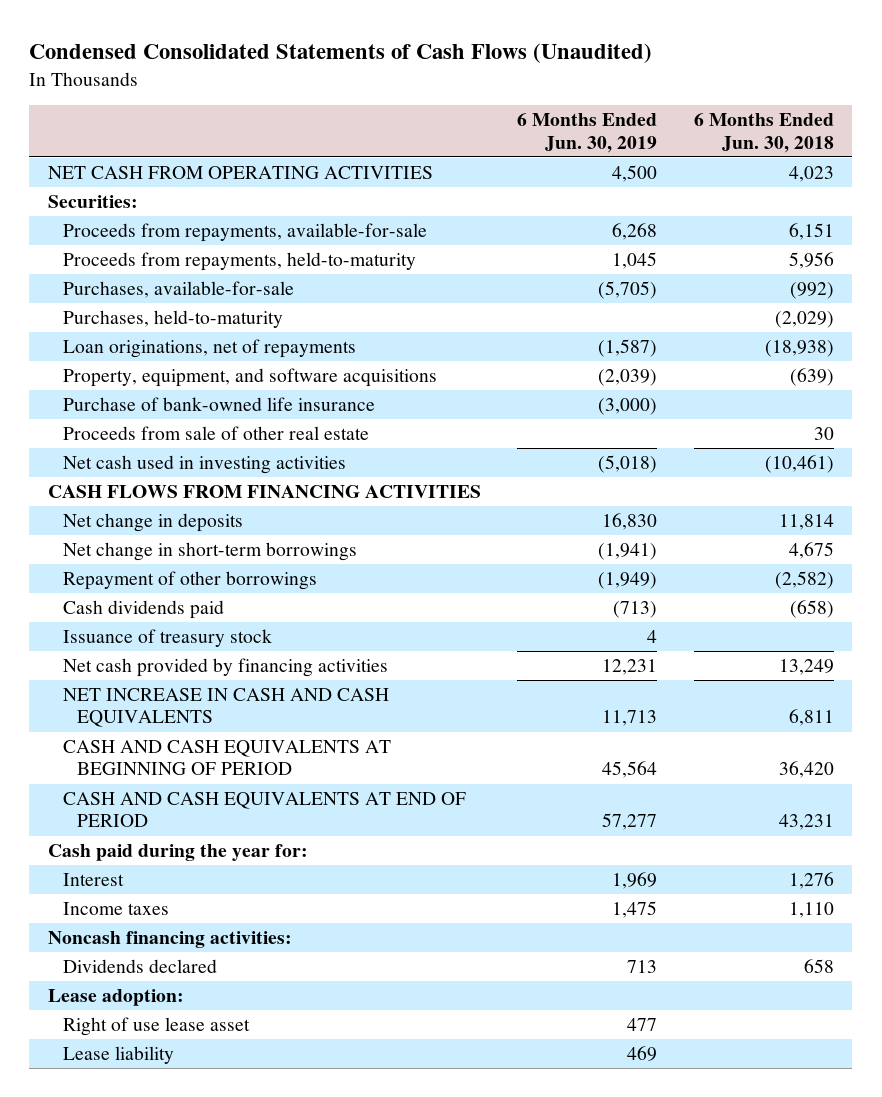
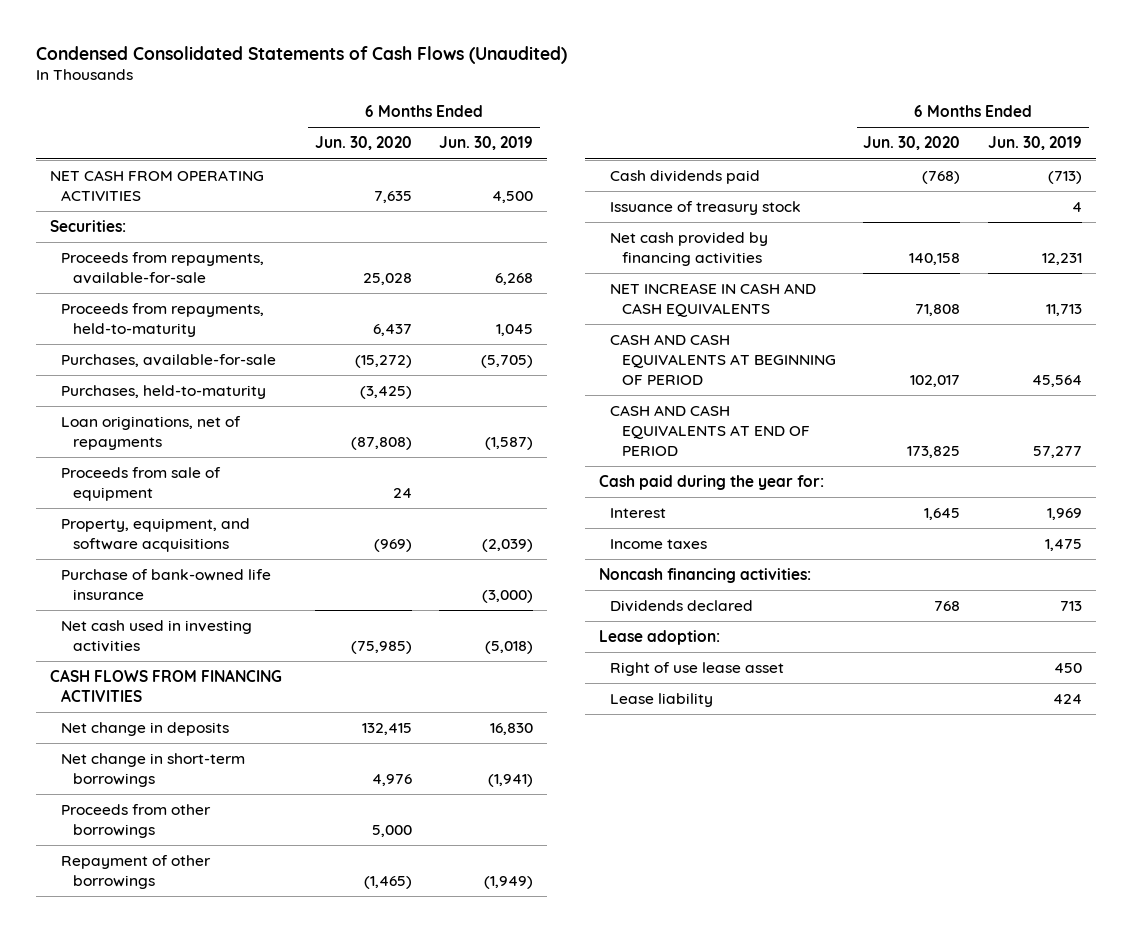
- | 6 Months Ended Jun. 30, 2019 | 6 Months Ended Jun. 30, 2018
+ | 6 Months Ended Jun. 30, 2020 | 6 Months Ended Jun. 30, 2019
+ Proceeds from sale of equipment | 24 |
- Proceeds from sale of other real estate | | 30
+ Proceeds from other borrowings | 5,000 |
- Right of use lease asset | 477 |
- Lease liability | 469 |
+ Right of use lease asset | | 450
+ Lease liability | | 424

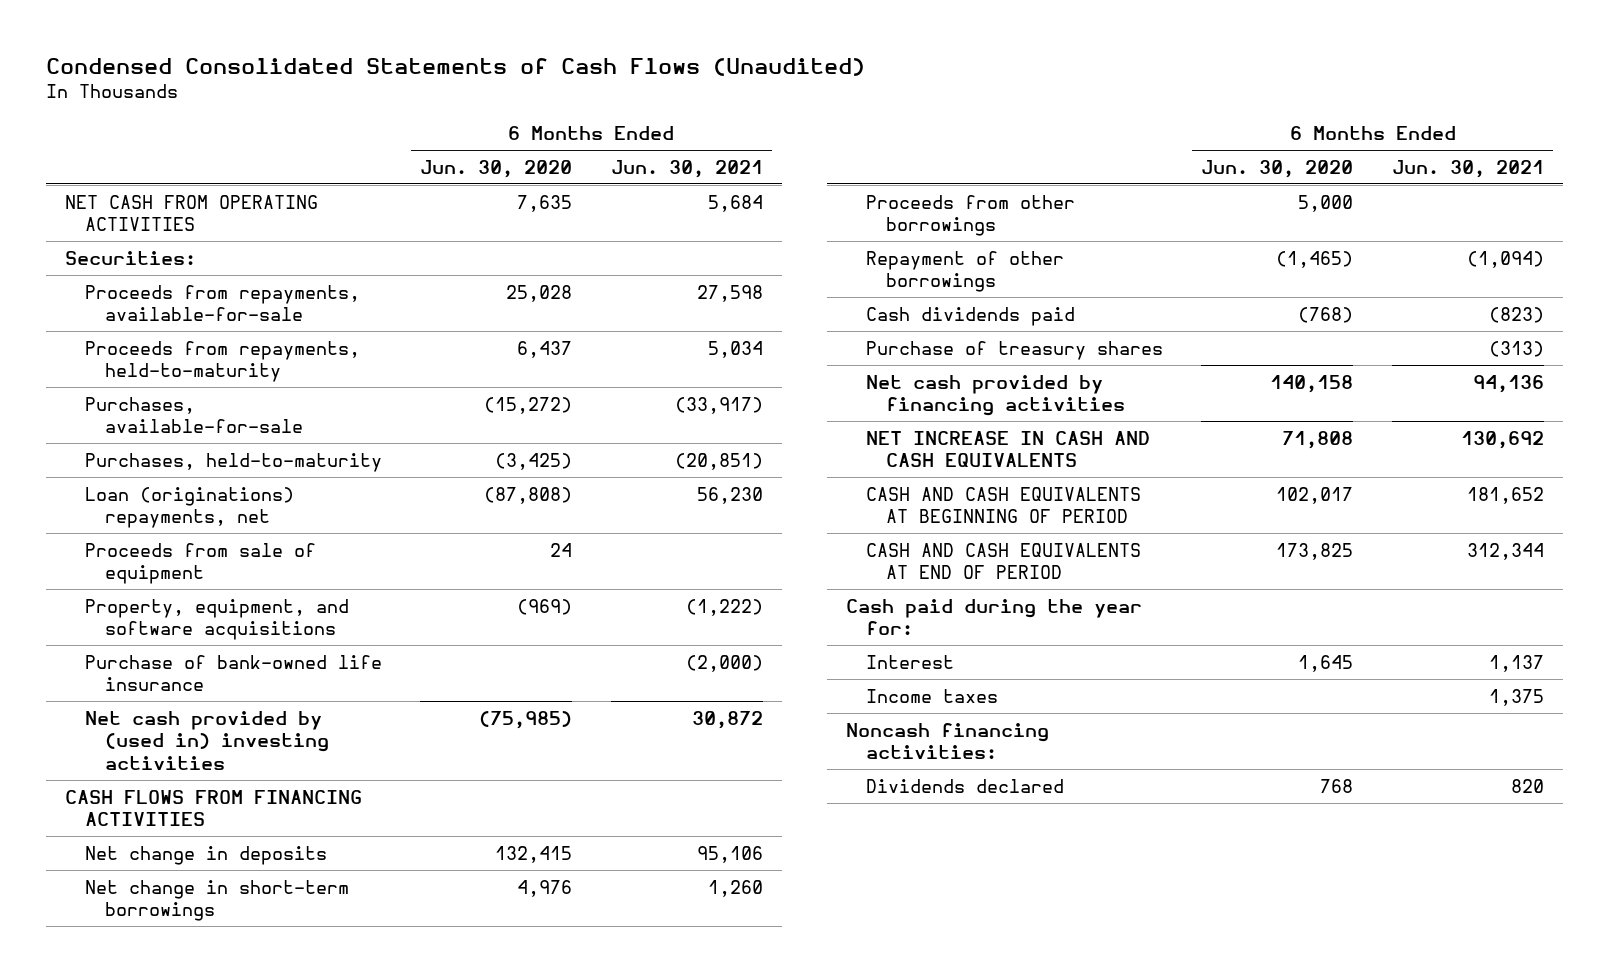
- | 6 Months Ended Jun. 30, 2020 | 6 Months Ended Jun. 30, 2019
+ | 6 Months Ended Jun. 30, 2020 | 6 Months Ended Jun. 30, 2021
- Loan originations, net of repayments | (87,808) | (1,587)
+ Loan (originations) repayments, net | (87,808) | 56,230
- Net cash used in investing activities | (75,985) | (5,018)
+ Net cash provided by (used in) investing activities | (75,985) | 30,872
- Issuance of treasury stock | | 4
+ Purchase of treasury shares | | (313)
- Lease adoption:
- Right of use lease asset | | 450
- Lease liability | | 424

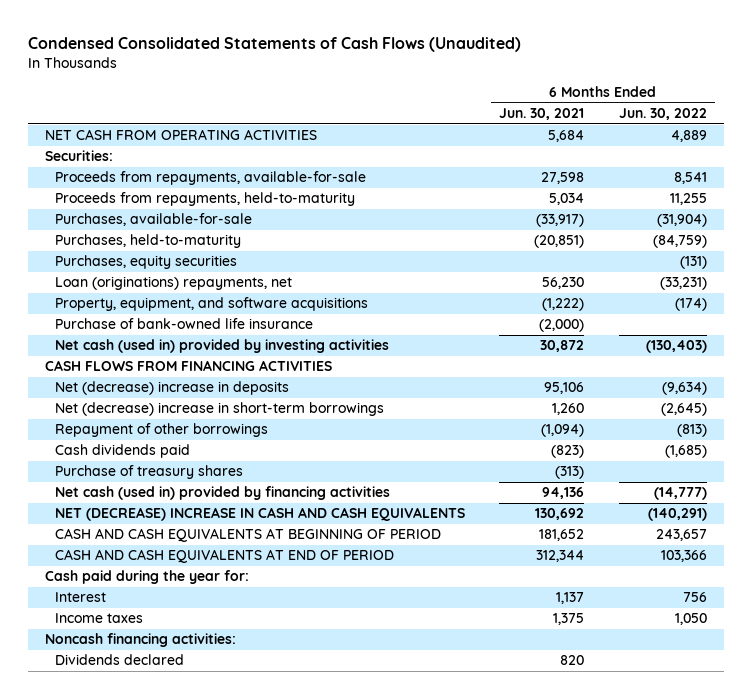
- | 6 Months Ended Jun. 30, 2020 | 6 Months Ended Jun. 30, 2021
+ | 6 Months Ended Jun. 30, 2021 | 6 Months Ended Jun. 30, 2022
+ Purchases, equity securities | | (131)
- Proceeds from sale of equipment | 24 |
- Net cash provided by (used in) investing activities | (75,985) | 30,872
+ Net cash (used in) provided by investing activities | 30,872 | (130,403)
- Net change in deposits | 132,415 | 95,106
- Net change in short-term borrowings | 4,976 | 1,260
- Proceeds from other borrowings | 5,000 |
+ Net (decrease) increase in deposits | 95,106 | (9,634)
+ Net (decrease) increase in short-term borrowings | 1,260 | (2,645)
- Net cash provided by financing activities | 140,158 | 94,136
- NET INCREASE IN CASH AND CASH EQUIVALENTS | 71,808 | 130,692
+ Net cash (used in) provided by financing activities | 94,136 | (14,777)
+ NET (DECREASE) INCREASE IN CASH AND CASH EQUIVALENTS | 130,692 | (140,291)

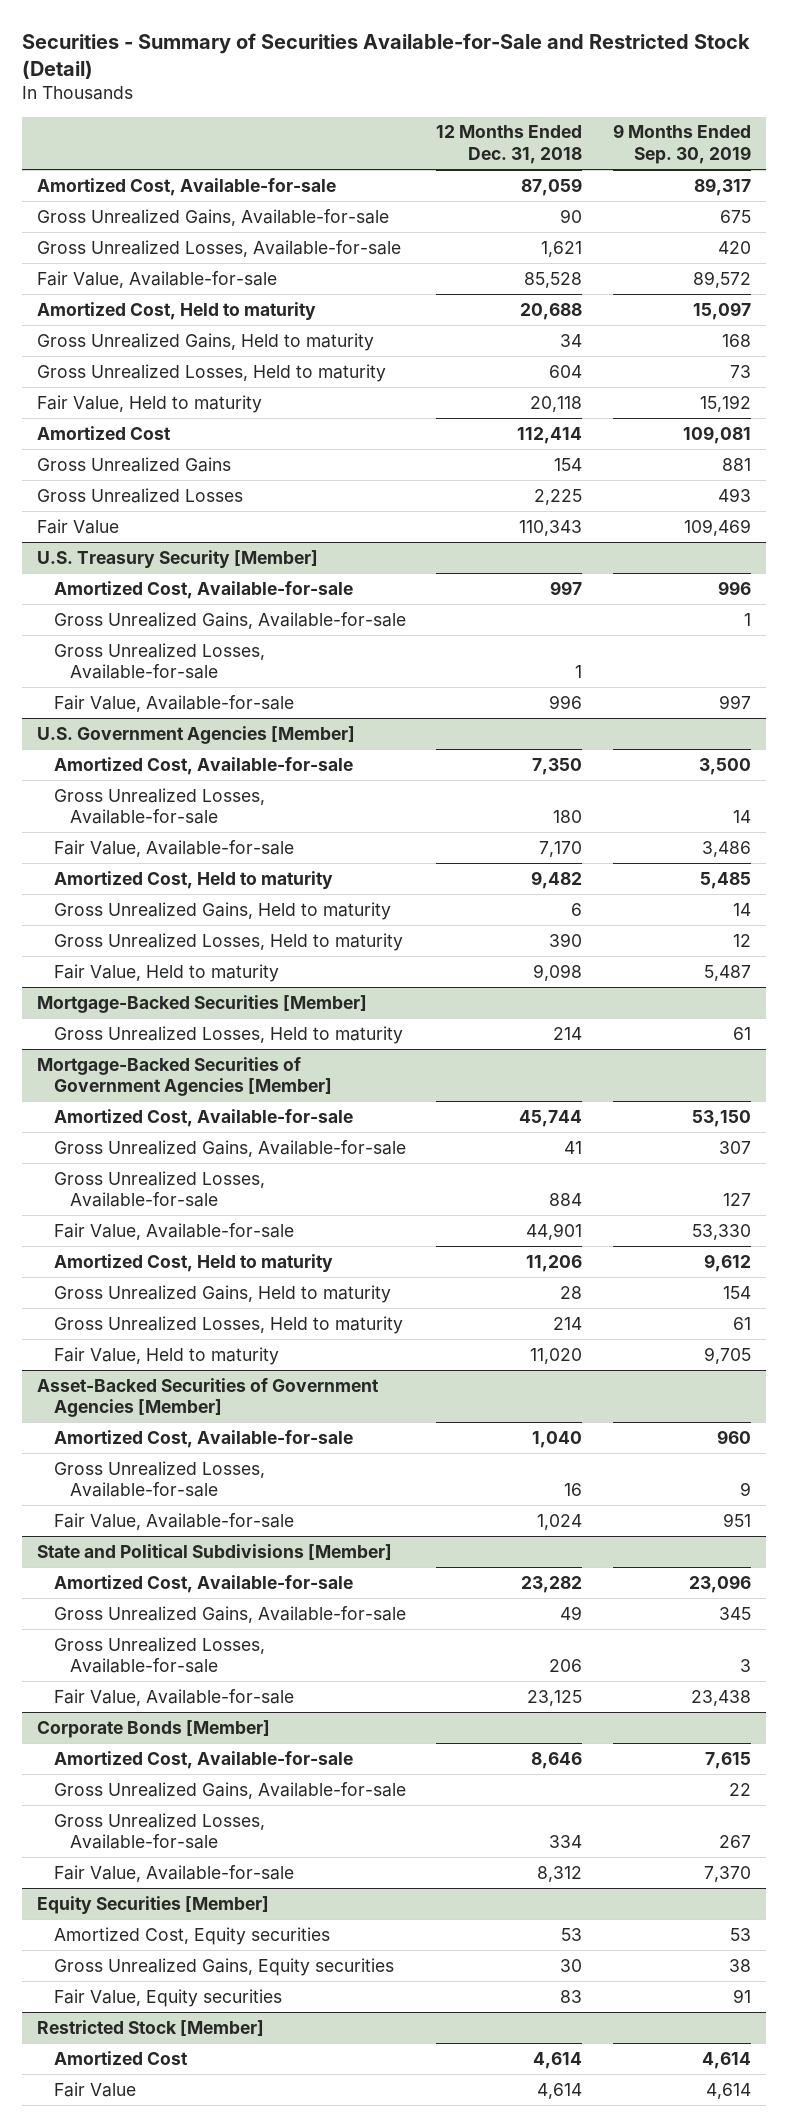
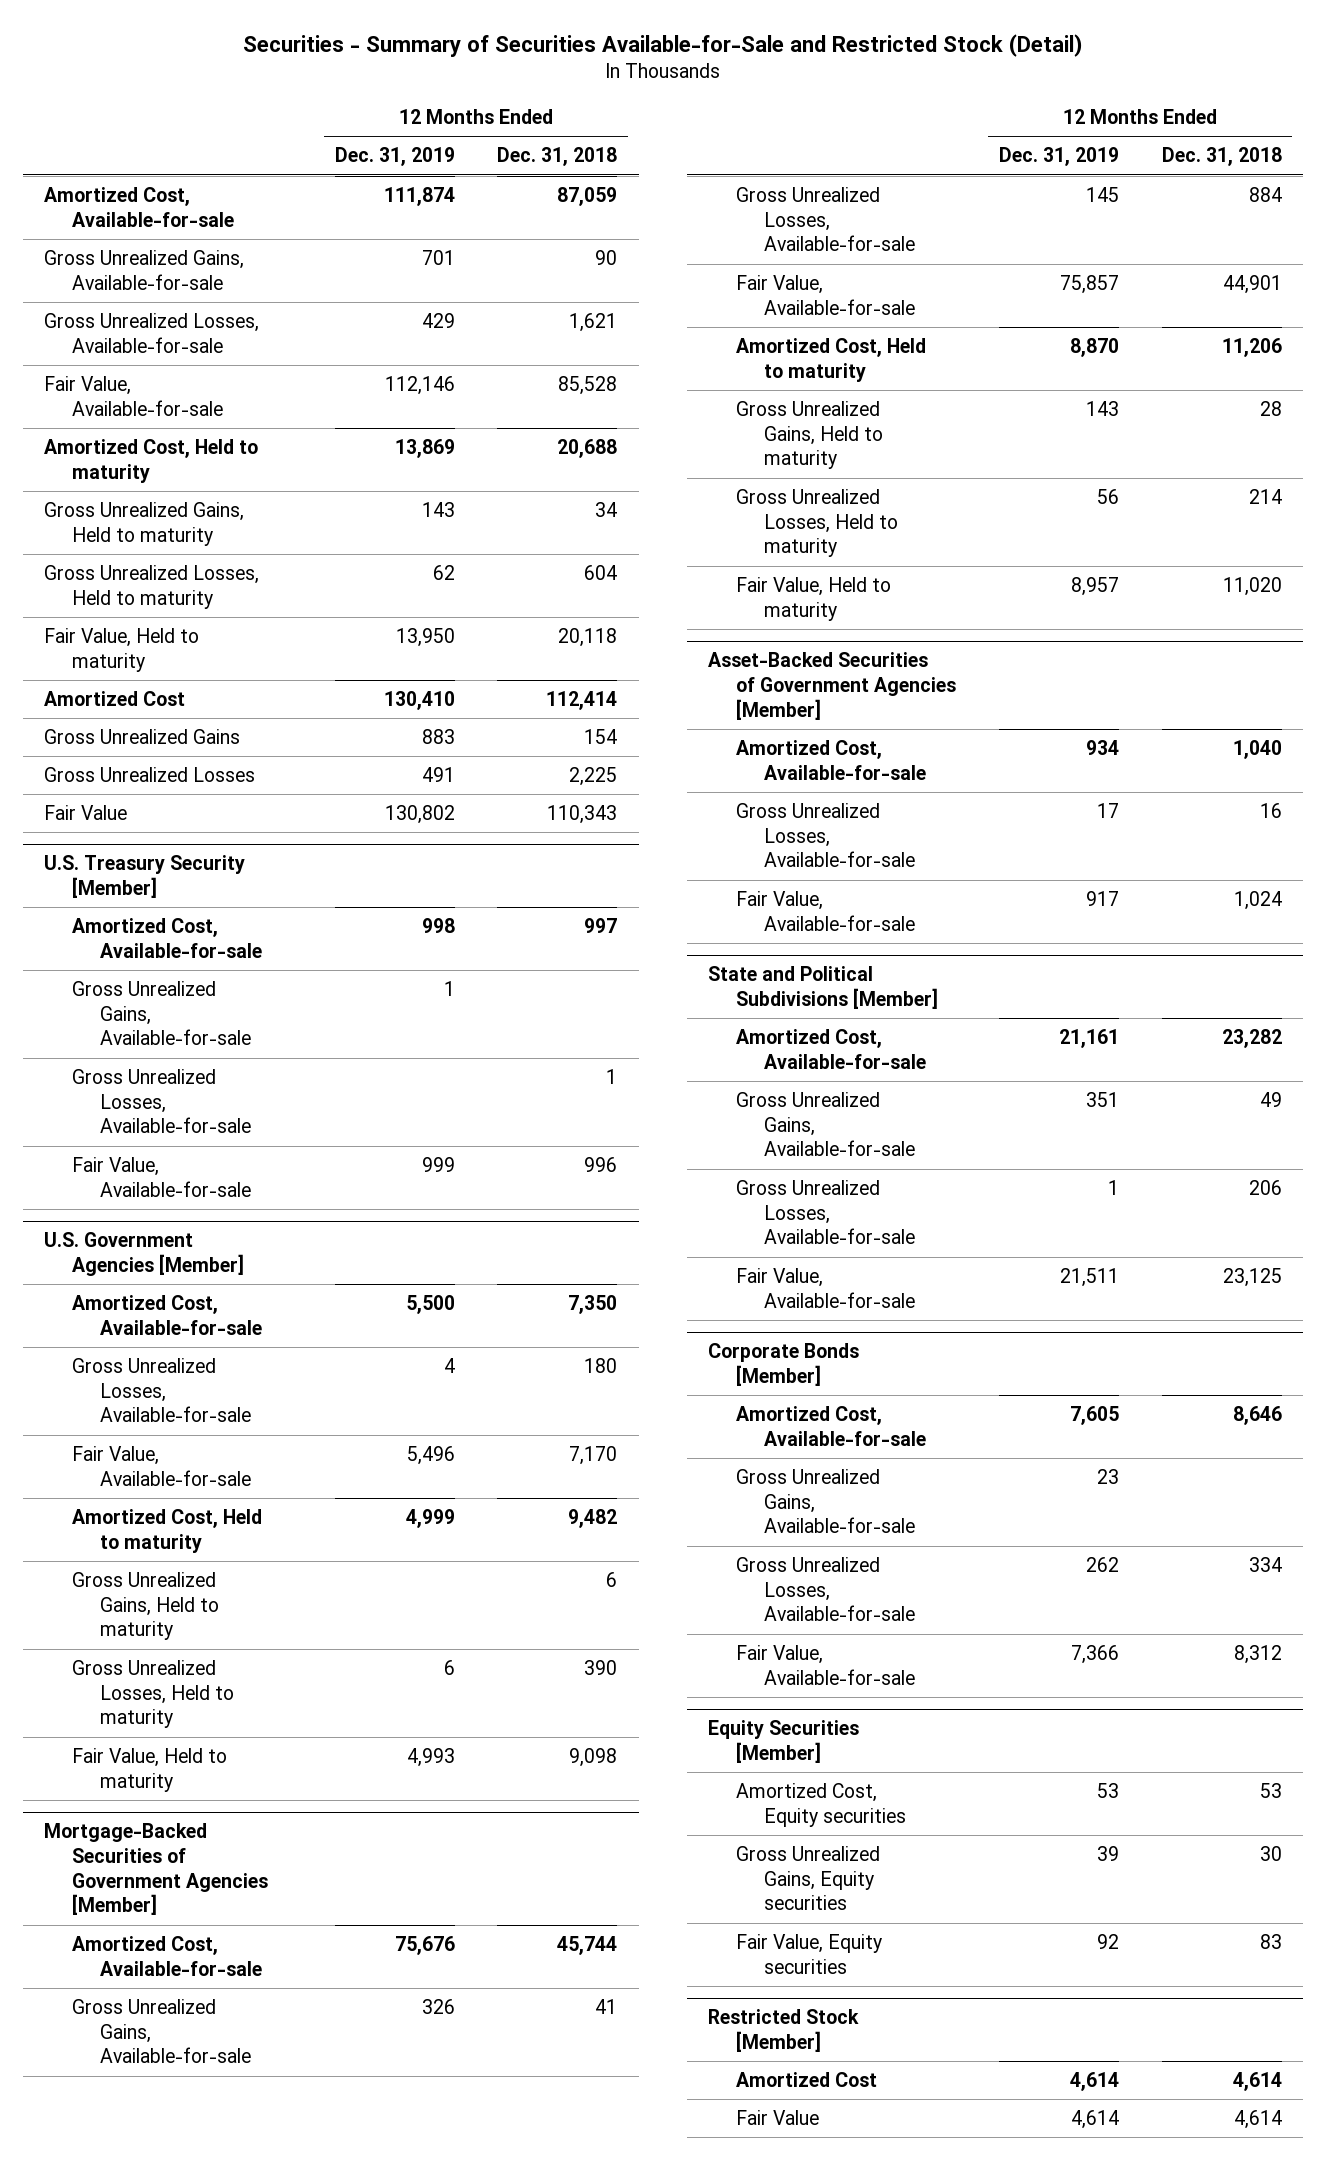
- | 12 Months Ended Dec. 31, 2018 | 9 Months Ended Sep. 30, 2019
+ | 12 Months Ended Dec. 31, 2019 | 12 Months Ended Dec. 31, 2018
- Mortgage-Backed Securities [Member]
- Gross Unrealized Losses, Held to maturity | 214 | 61

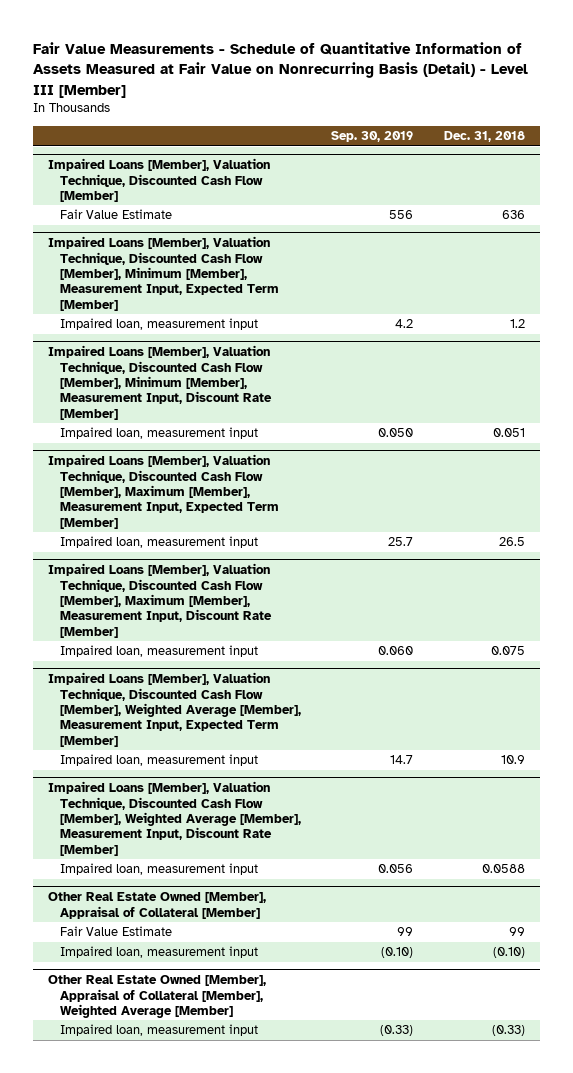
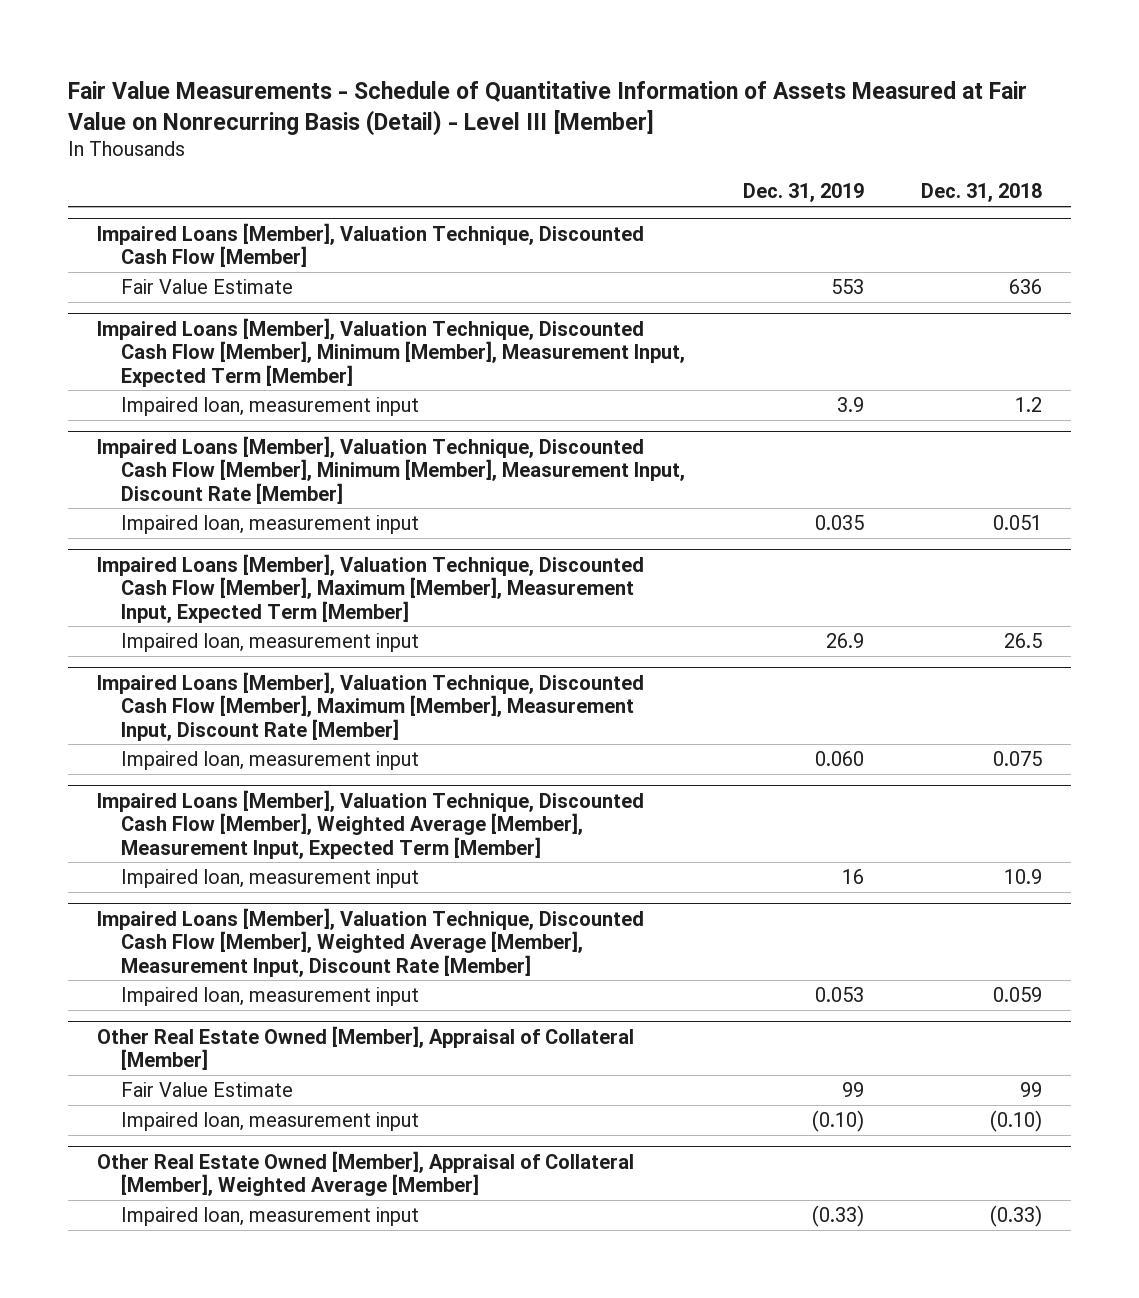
- | Sep. 30, 2019 | Dec. 31, 2018
+ | Dec. 31, 2019 | Dec. 31, 2018
@ Impaired Loans [Member], Valuation Technique, Discounted Cash Flow [Member], Weighted Average [Member], Measurement Input, Discount Rate [Member]
- Impaired loan, measurement input | 0.056 | 0.0588
+ Impaired loan, measurement input | 0.053 | 0.059

